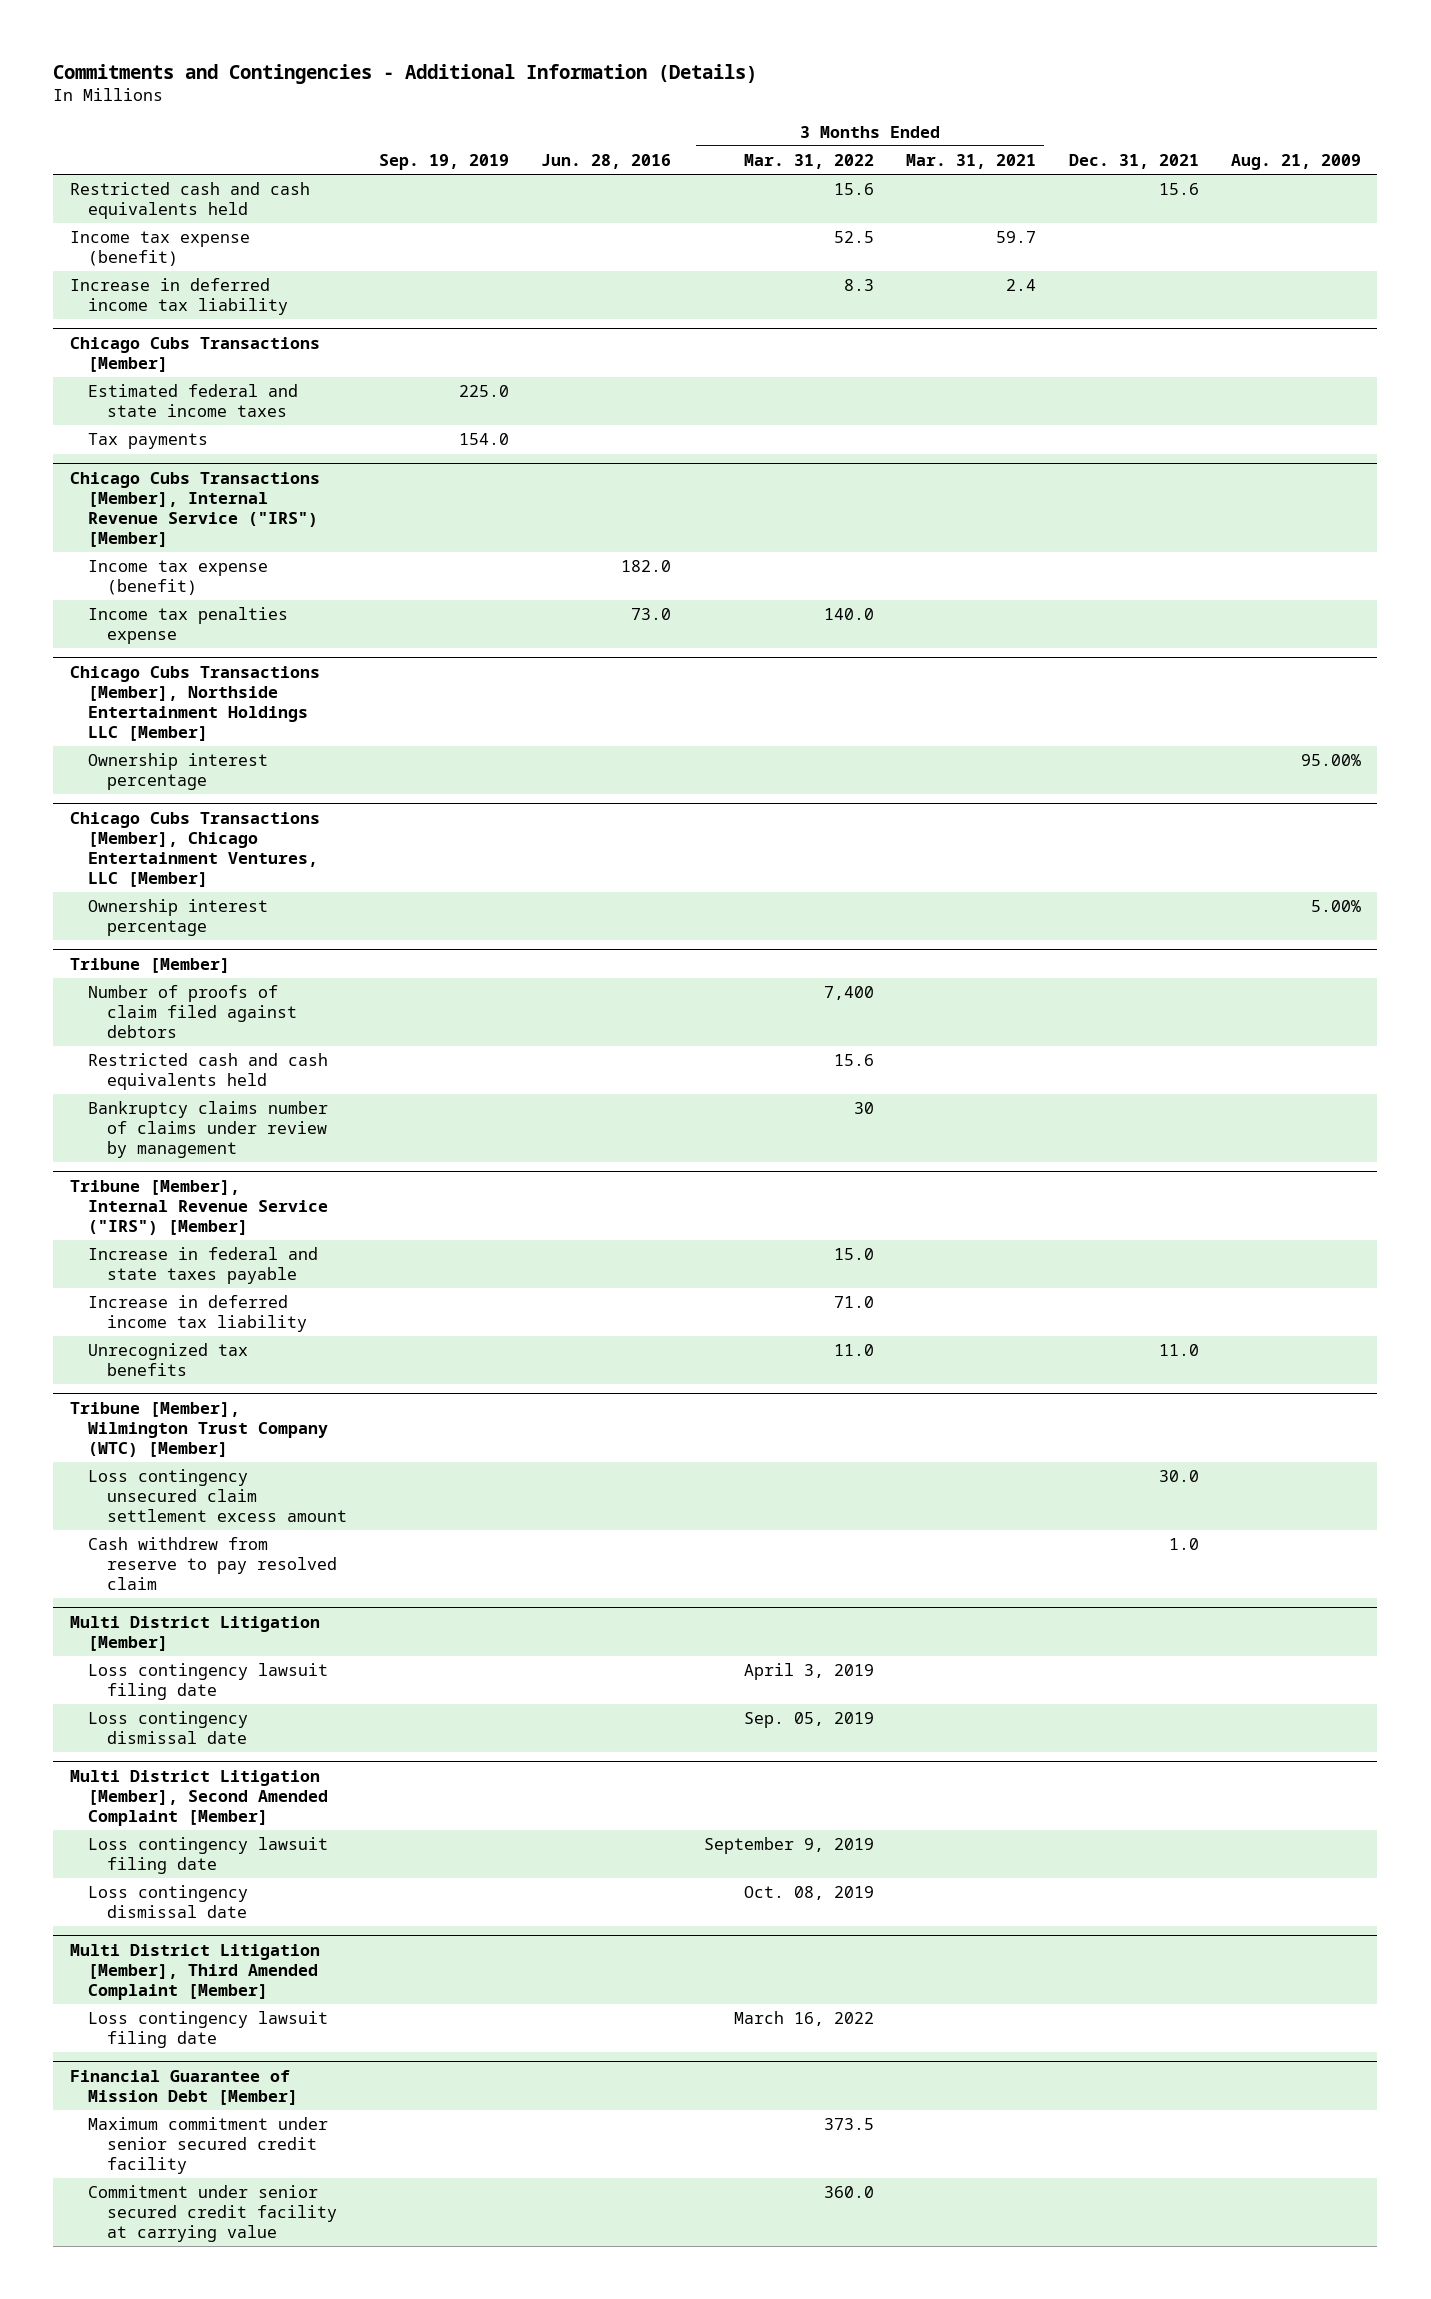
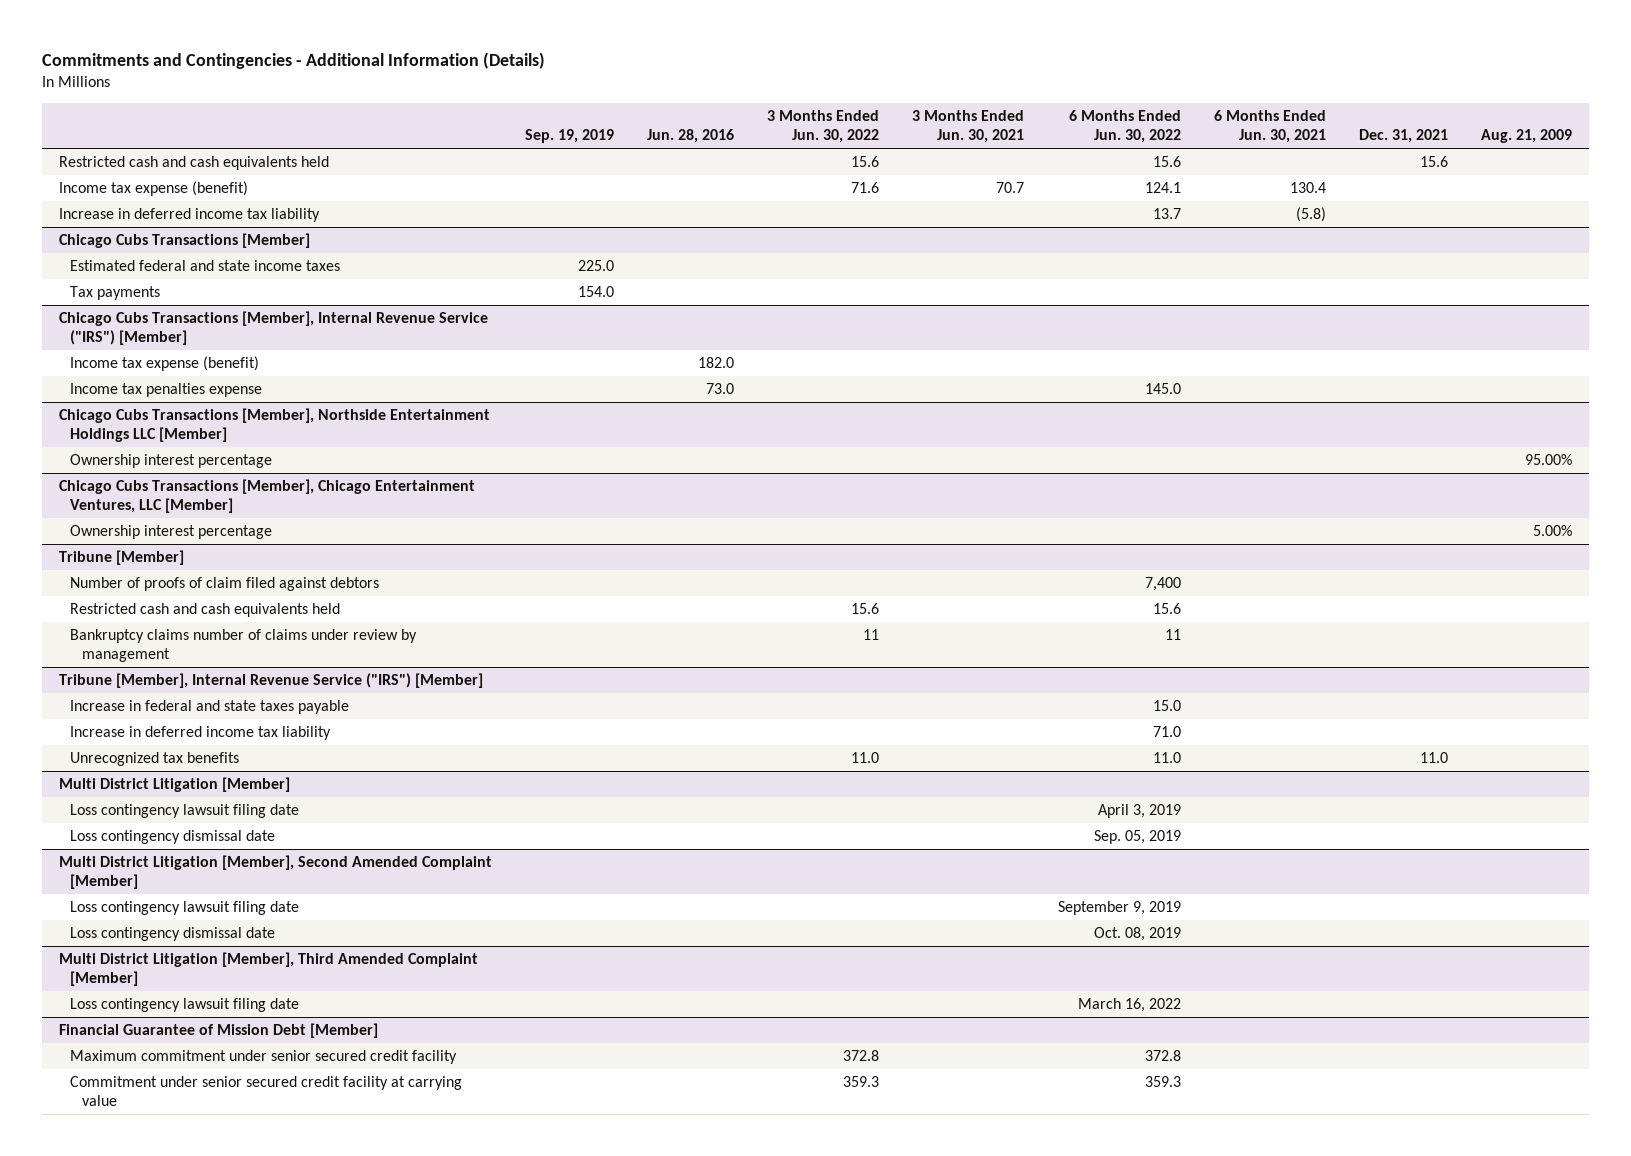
- | Sep. 19, 2019 | Jun. 28, 2016 | 3 Months Ended Mar. 31, 2022 | 3 Months Ended Mar. 31, 2021 | Dec. 31, 2021 | Aug. 21, 2009
+ | Sep. 19, 2019 | Jun. 28, 2016 | 3 Months Ended Jun. 30, 2022 | 3 Months Ended Jun. 30, 2021 | 6 Months Ended Jun. 30, 2022 | 6 Months Ended Jun. 30, 2021 | Dec. 31, 2021 | Aug. 21, 2009
- Tribune [Member], Wilmington Trust Company (WTC) [Member]
- Loss contingency unsecured claim settlement excess amount | | | | | 30.0 |
- Cash withdrew from reserve to pay resolved claim | | | | | 1.0 |

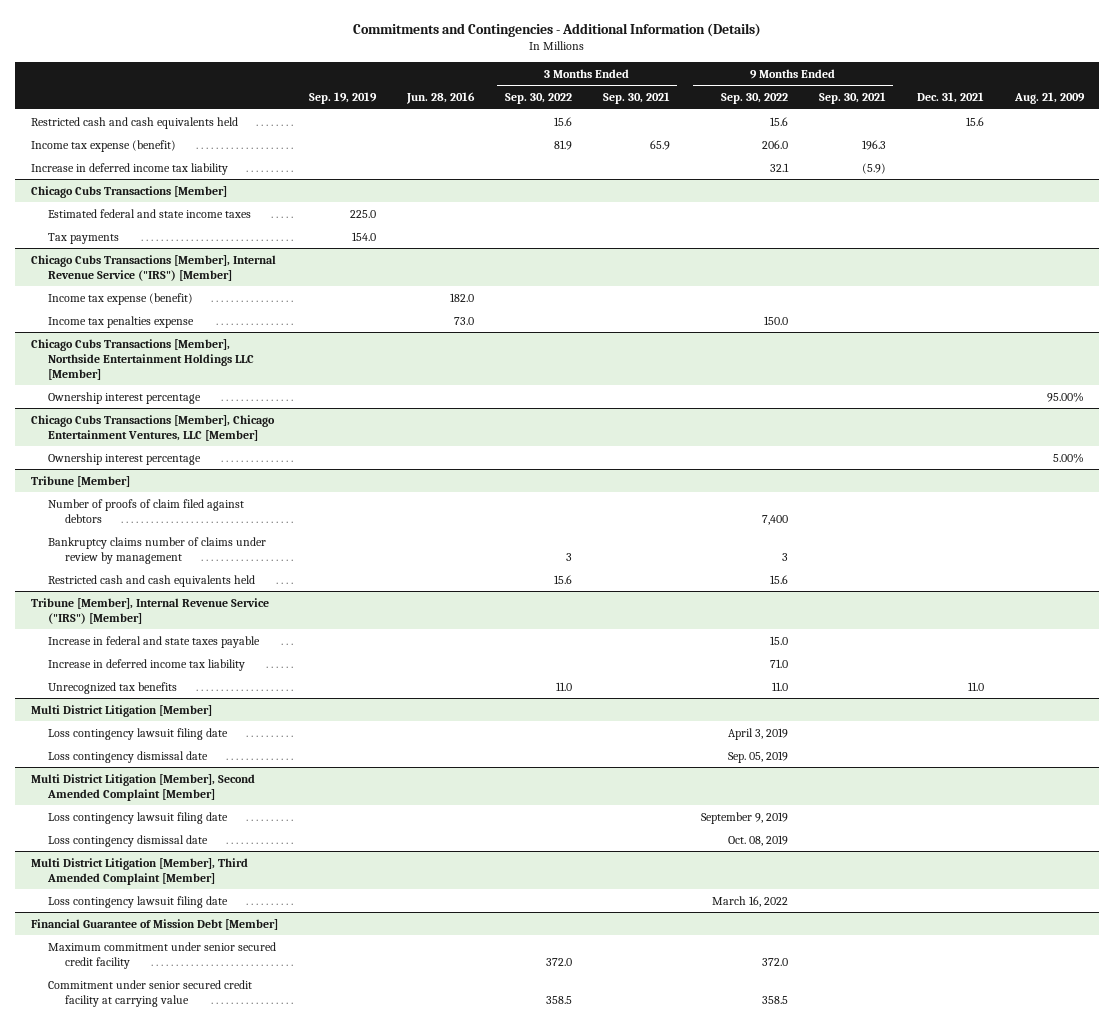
- | Sep. 19, 2019 | Jun. 28, 2016 | 3 Months Ended Jun. 30, 2022 | 3 Months Ended Jun. 30, 2021 | 6 Months Ended Jun. 30, 2022 | 6 Months Ended Jun. 30, 2021 | Dec. 31, 2021 | Aug. 21, 2009
+ | Sep. 19, 2019 | Jun. 28, 2016 | 3 Months Ended Sep. 30, 2022 | 3 Months Ended Sep. 30, 2021 | 9 Months Ended Sep. 30, 2022 | 9 Months Ended Sep. 30, 2021 | Dec. 31, 2021 | Aug. 21, 2009
@ Tribune [Member]
moved down: Restricted cash and cash equivalents held | | | 15.6 | | 15.6 | | |

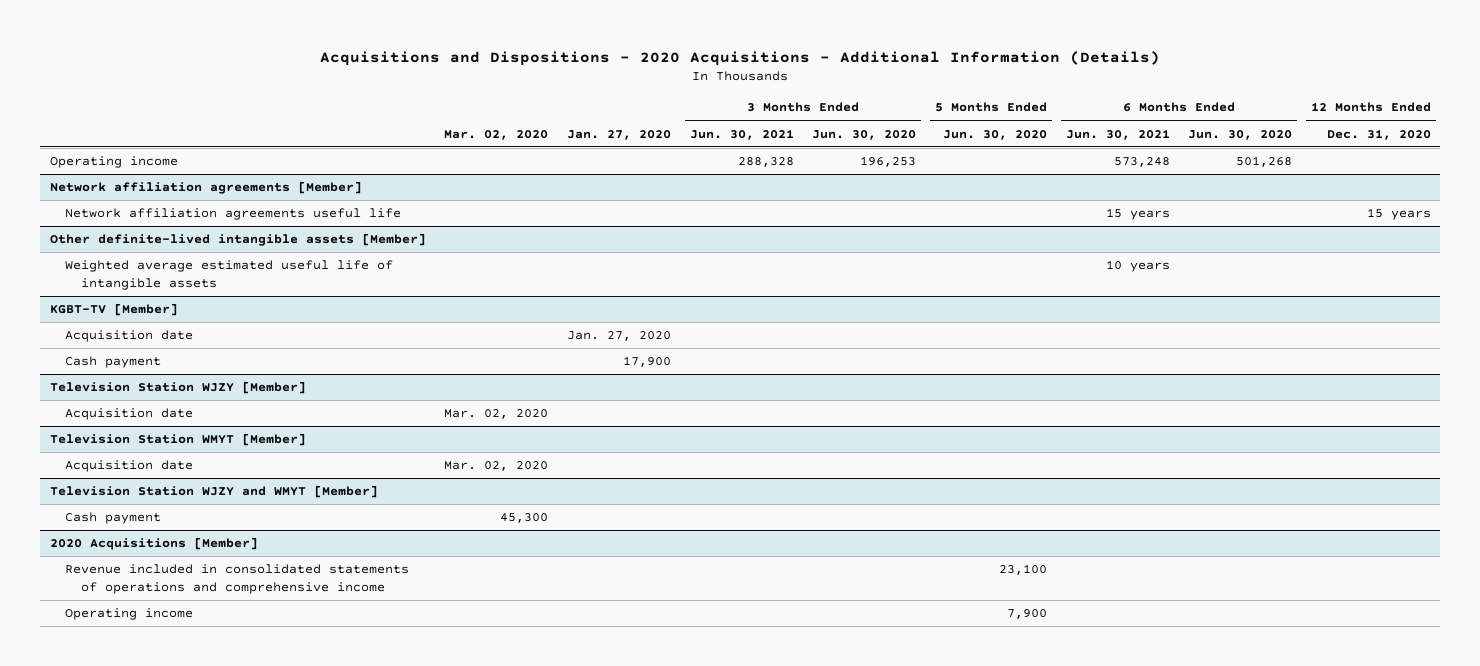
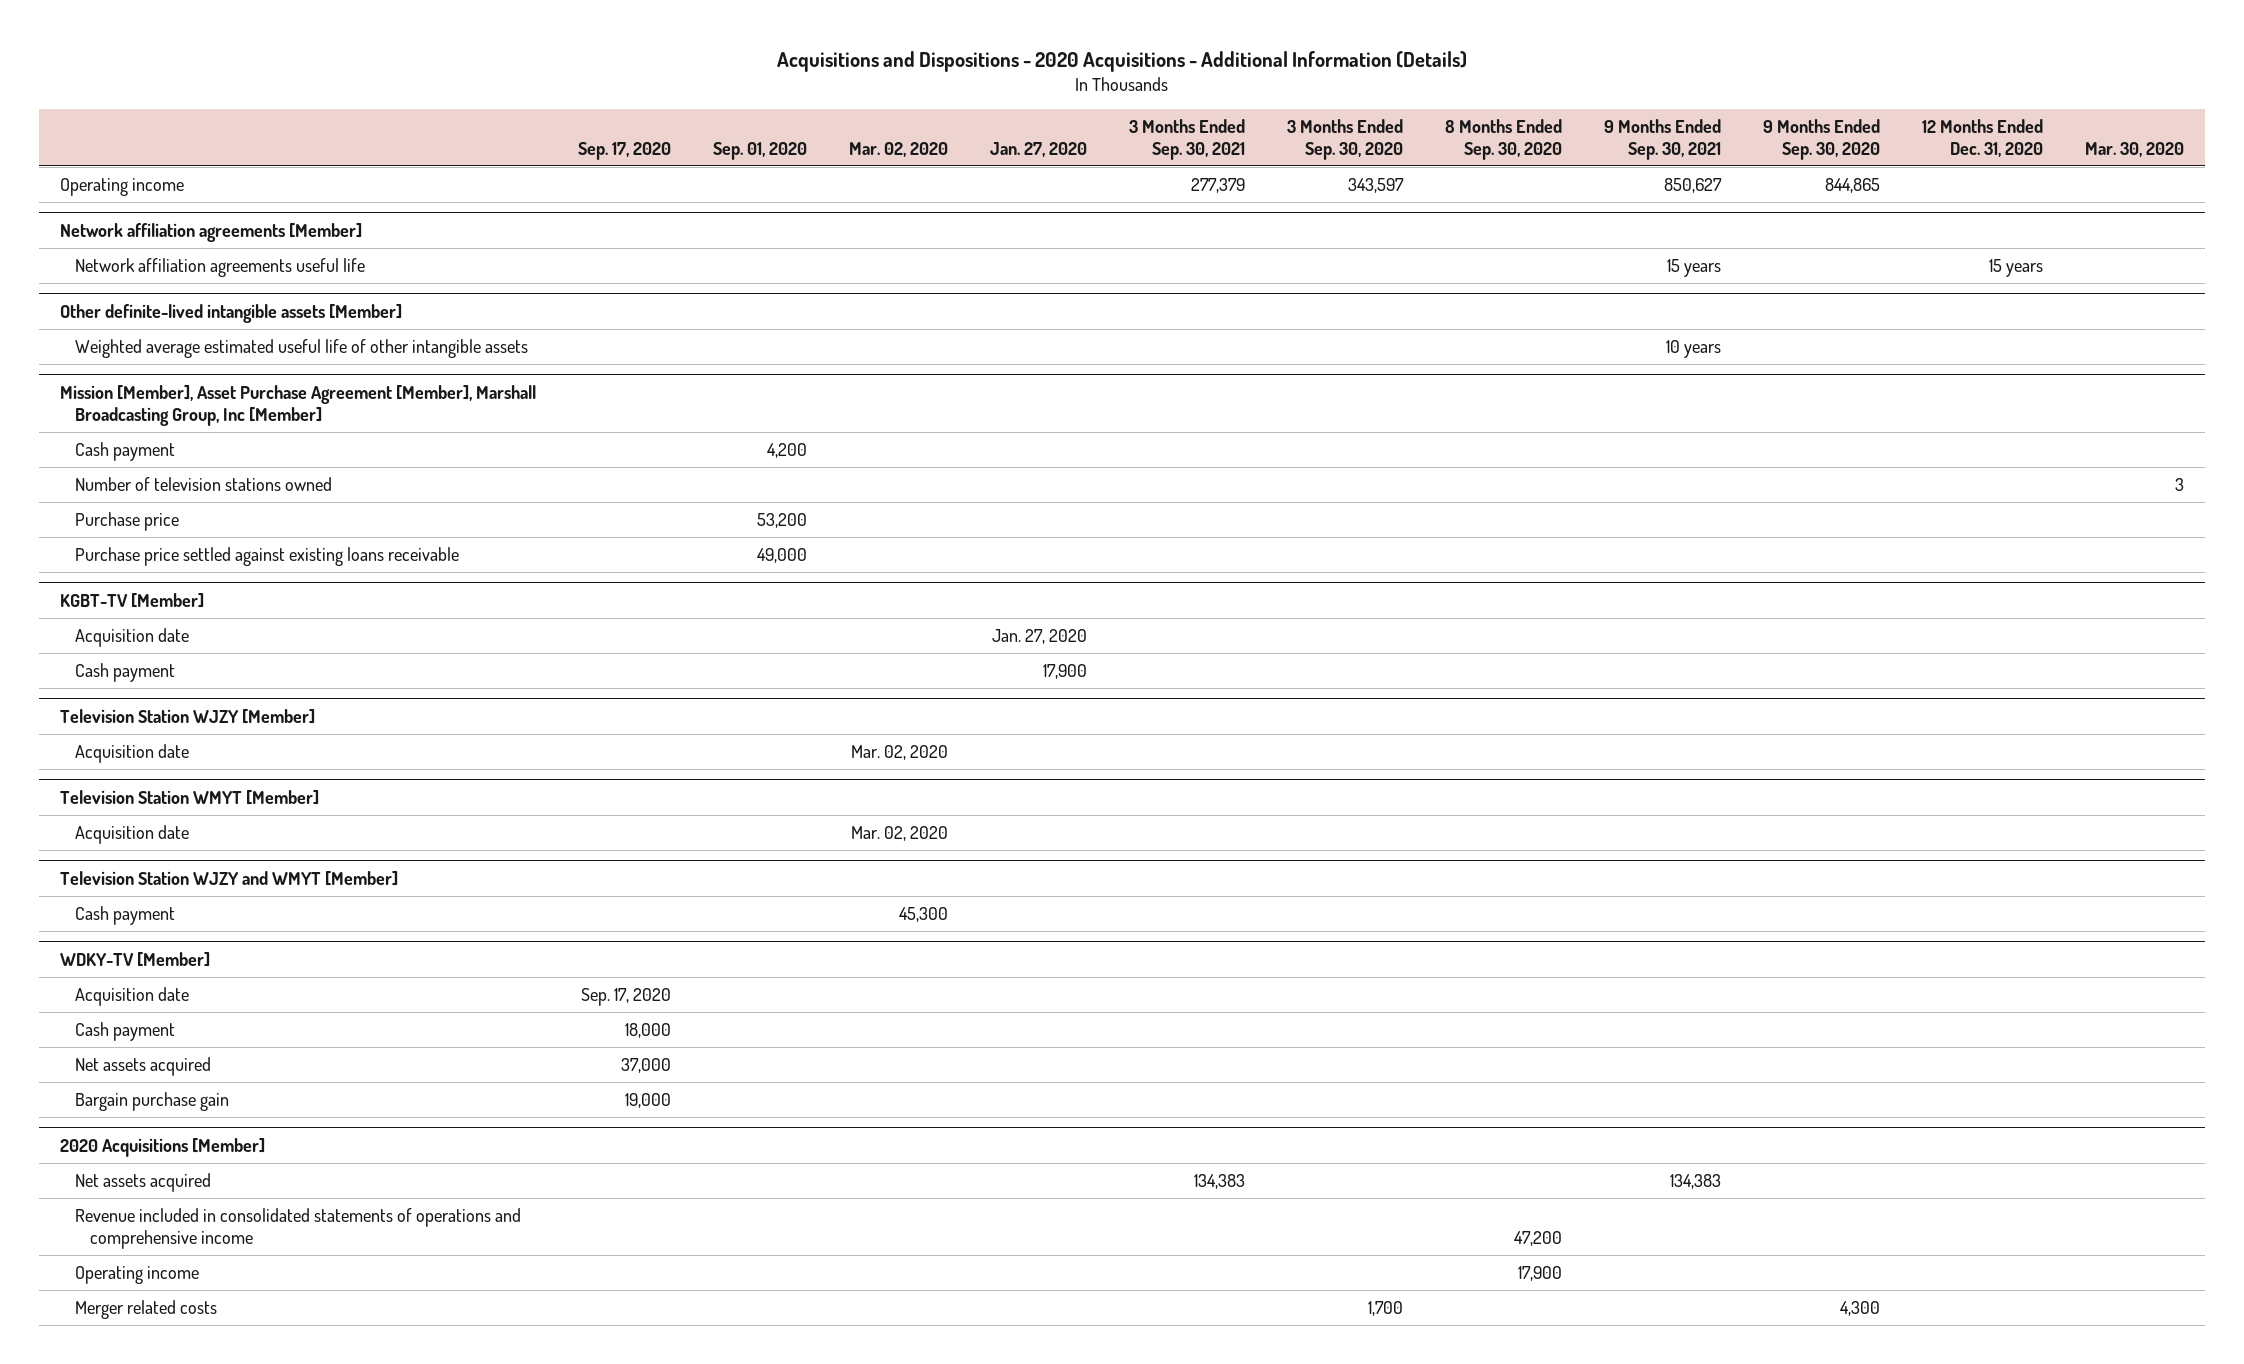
- | Mar. 02, 2020 | Jan. 27, 2020 | 3 Months Ended Jun. 30, 2021 | 3 Months Ended Jun. 30, 2020 | 5 Months Ended Jun. 30, 2020 | 6 Months Ended Jun. 30, 2021 | 6 Months Ended Jun. 30, 2020 | 12 Months Ended Dec. 31, 2020
+ | Sep. 17, 2020 | Sep. 01, 2020 | Mar. 02, 2020 | Jan. 27, 2020 | 3 Months Ended Sep. 30, 2021 | 3 Months Ended Sep. 30, 2020 | 8 Months Ended Sep. 30, 2020 | 9 Months Ended Sep. 30, 2021 | 9 Months Ended Sep. 30, 2020 | 12 Months Ended Dec. 31, 2020 | Mar. 30, 2020
@ Other definite-lived intangible assets [Member]
- Weighted average estimated useful life of intangible assets | | | | | | 10 years | |
+ Weighted average estimated useful life of other intangible assets | | | | | | | | 10 years | | |
+ Mission [Member], Asset Purchase Agreement [Member], Marshall Broadcasting Group, Inc [Member]
+ Cash payment | | 4,200 | | | | | | | | |
+ Number of television stations owned | | | | | | | | | | | 3
+ Purchase price | | 53,200 | | | | | | | | |
+ Purchase price settled against existing loans receivable | | 49,000 | | | | | | | | |
+ WDKY-TV [Member]
+ Acquisition date | Sep. 17, 2020 | | | | | | | | | |
+ Cash payment | 18,000 | | | | | | | | | |
+ Net assets acquired | 37,000 | | | | | | | | | |
+ Bargain purchase gain | 19,000 | | | | | | | | | |
@ 2020 Acquisitions [Member]
+ Net assets acquired | | | | | 134,383 | | | 134,383 | | |
+ Merger related costs | | | | | | 1,700 | | | 4,300 | |

